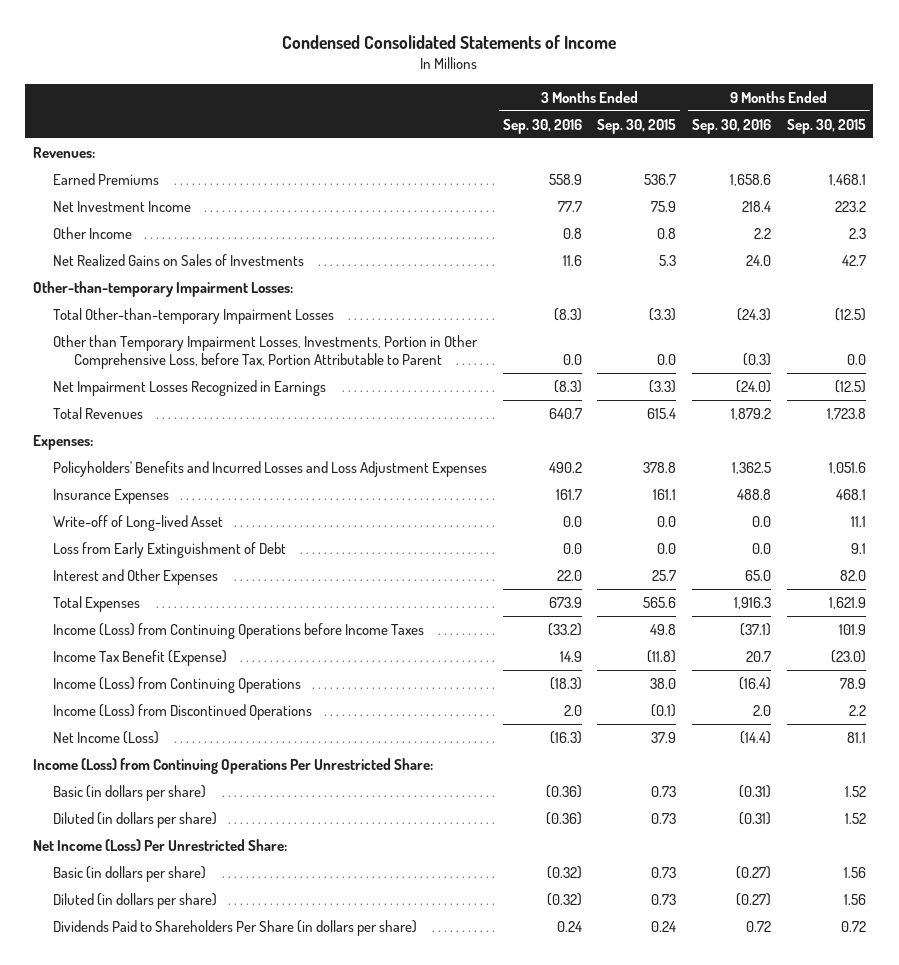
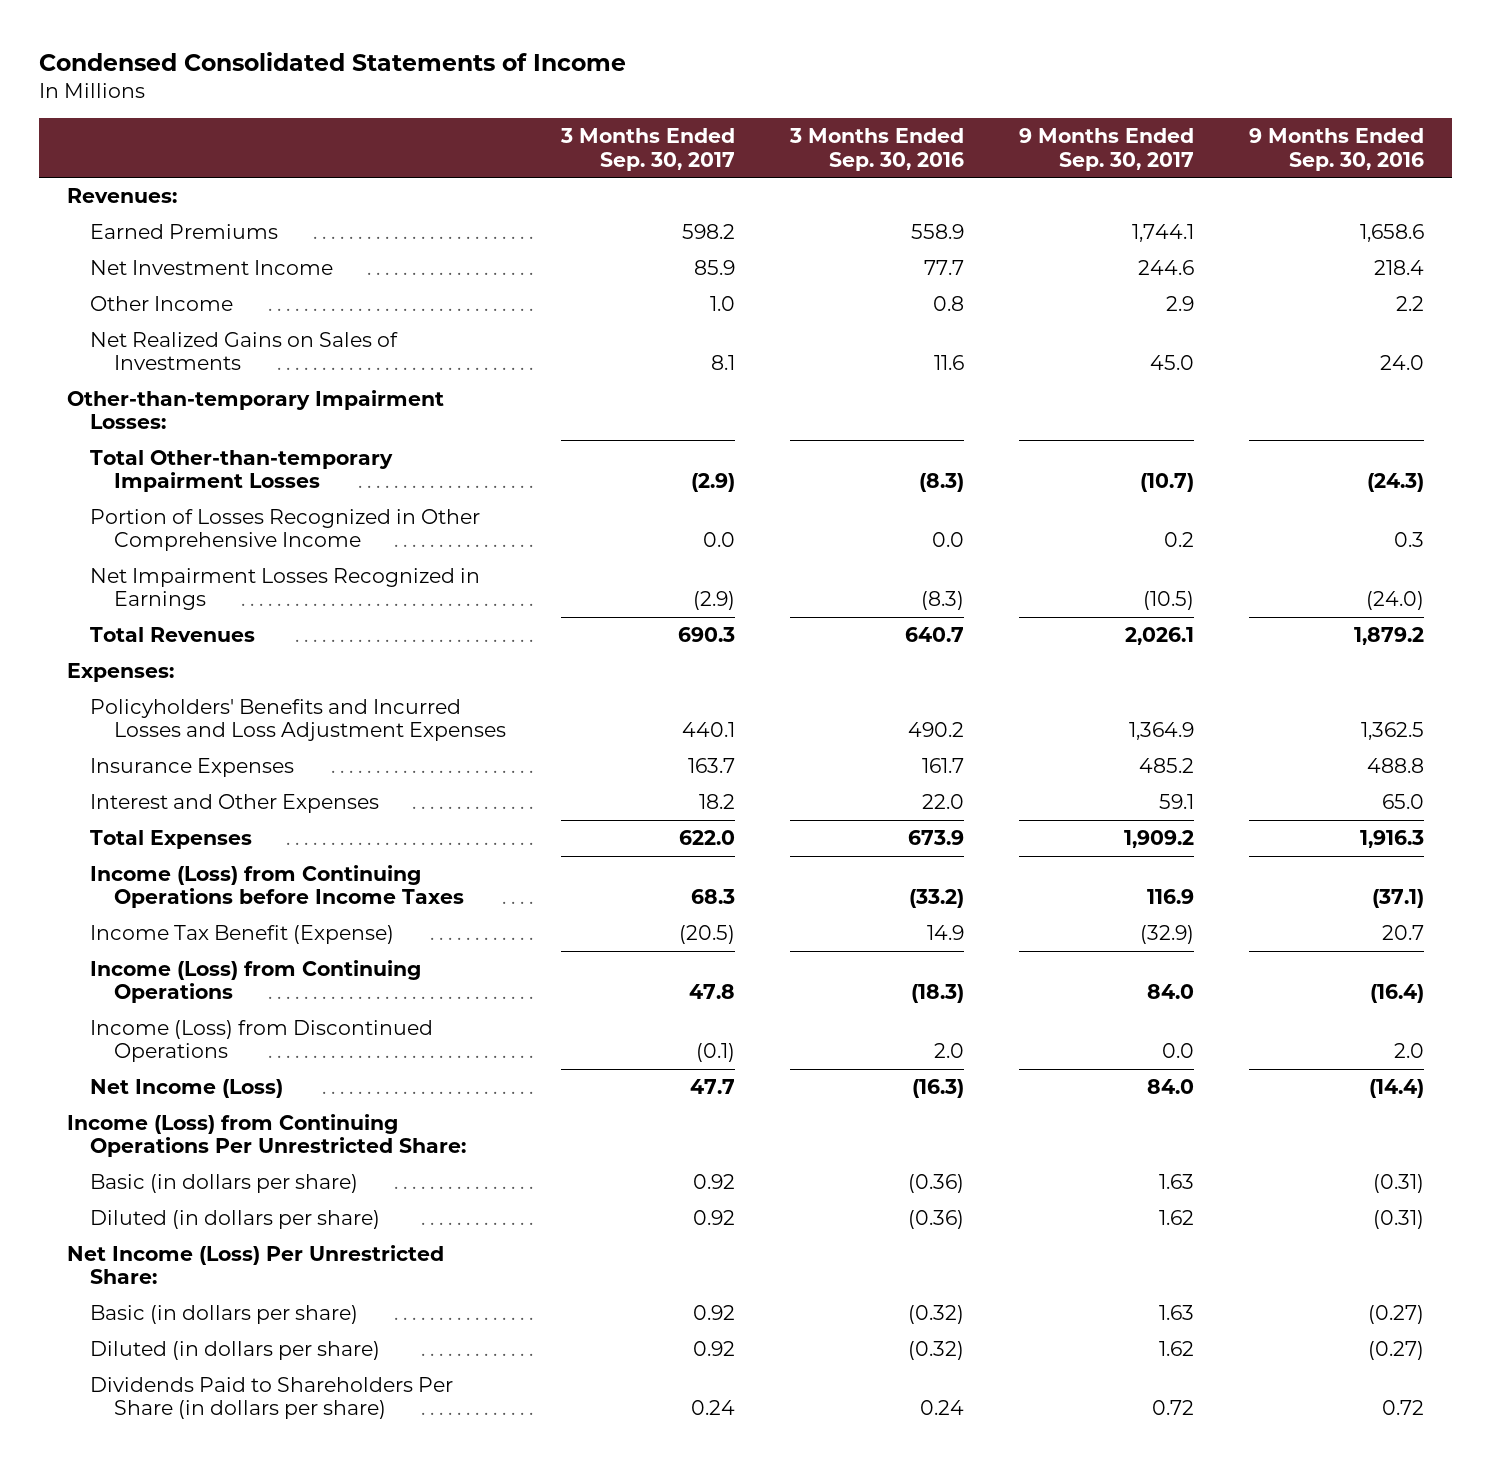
- | 3 Months Ended Sep. 30, 2016 | 3 Months Ended Sep. 30, 2015 | 9 Months Ended Sep. 30, 2016 | 9 Months Ended Sep. 30, 2015
+ | 3 Months Ended Sep. 30, 2017 | 3 Months Ended Sep. 30, 2016 | 9 Months Ended Sep. 30, 2017 | 9 Months Ended Sep. 30, 2016
- Other than Temporary Impairment Losses, Investments, Portion in Other Comprehensive Loss, before Tax, Portion Attributable to Parent | 0.0 | 0.0 | (0.3) | 0.0
+ Portion of Losses Recognized in Other Comprehensive Income | 0.0 | 0.0 | 0.2 | 0.3
- Write-off of Long-lived Asset | 0.0 | 0.0 | 0.0 | 11.1
- Loss from Early Extinguishment of Debt | 0.0 | 0.0 | 0.0 | 9.1

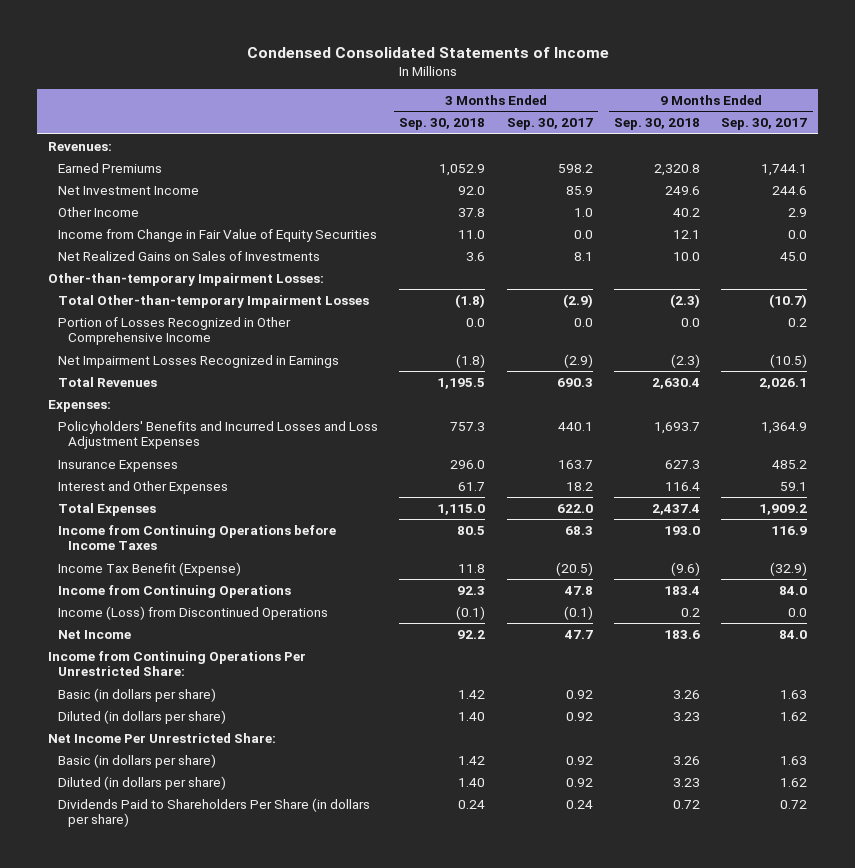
- | 3 Months Ended Sep. 30, 2017 | 3 Months Ended Sep. 30, 2016 | 9 Months Ended Sep. 30, 2017 | 9 Months Ended Sep. 30, 2016
+ | 3 Months Ended Sep. 30, 2018 | 3 Months Ended Sep. 30, 2017 | 9 Months Ended Sep. 30, 2018 | 9 Months Ended Sep. 30, 2017
+ Income from Change in Fair Value of Equity Securities | 11.0 | 0.0 | 12.1 | 0.0
- Income (Loss) from Continuing Operations before Income Taxes | 68.3 | (33.2) | 116.9 | (37.1)
+ Income from Continuing Operations before Income Taxes | 80.5 | 68.3 | 193.0 | 116.9
- Income (Loss) from Continuing Operations | 47.8 | (18.3) | 84.0 | (16.4)
+ Income from Continuing Operations | 92.3 | 47.8 | 183.4 | 84.0
- Net Income (Loss) | 47.7 | (16.3) | 84.0 | (14.4)
- Income (Loss) from Continuing Operations Per Unrestricted Share:
+ Net Income | 92.2 | 47.7 | 183.6 | 84.0
+ Income from Continuing Operations Per Unrestricted Share:
- Net Income (Loss) Per Unrestricted Share:
+ Net Income Per Unrestricted Share:

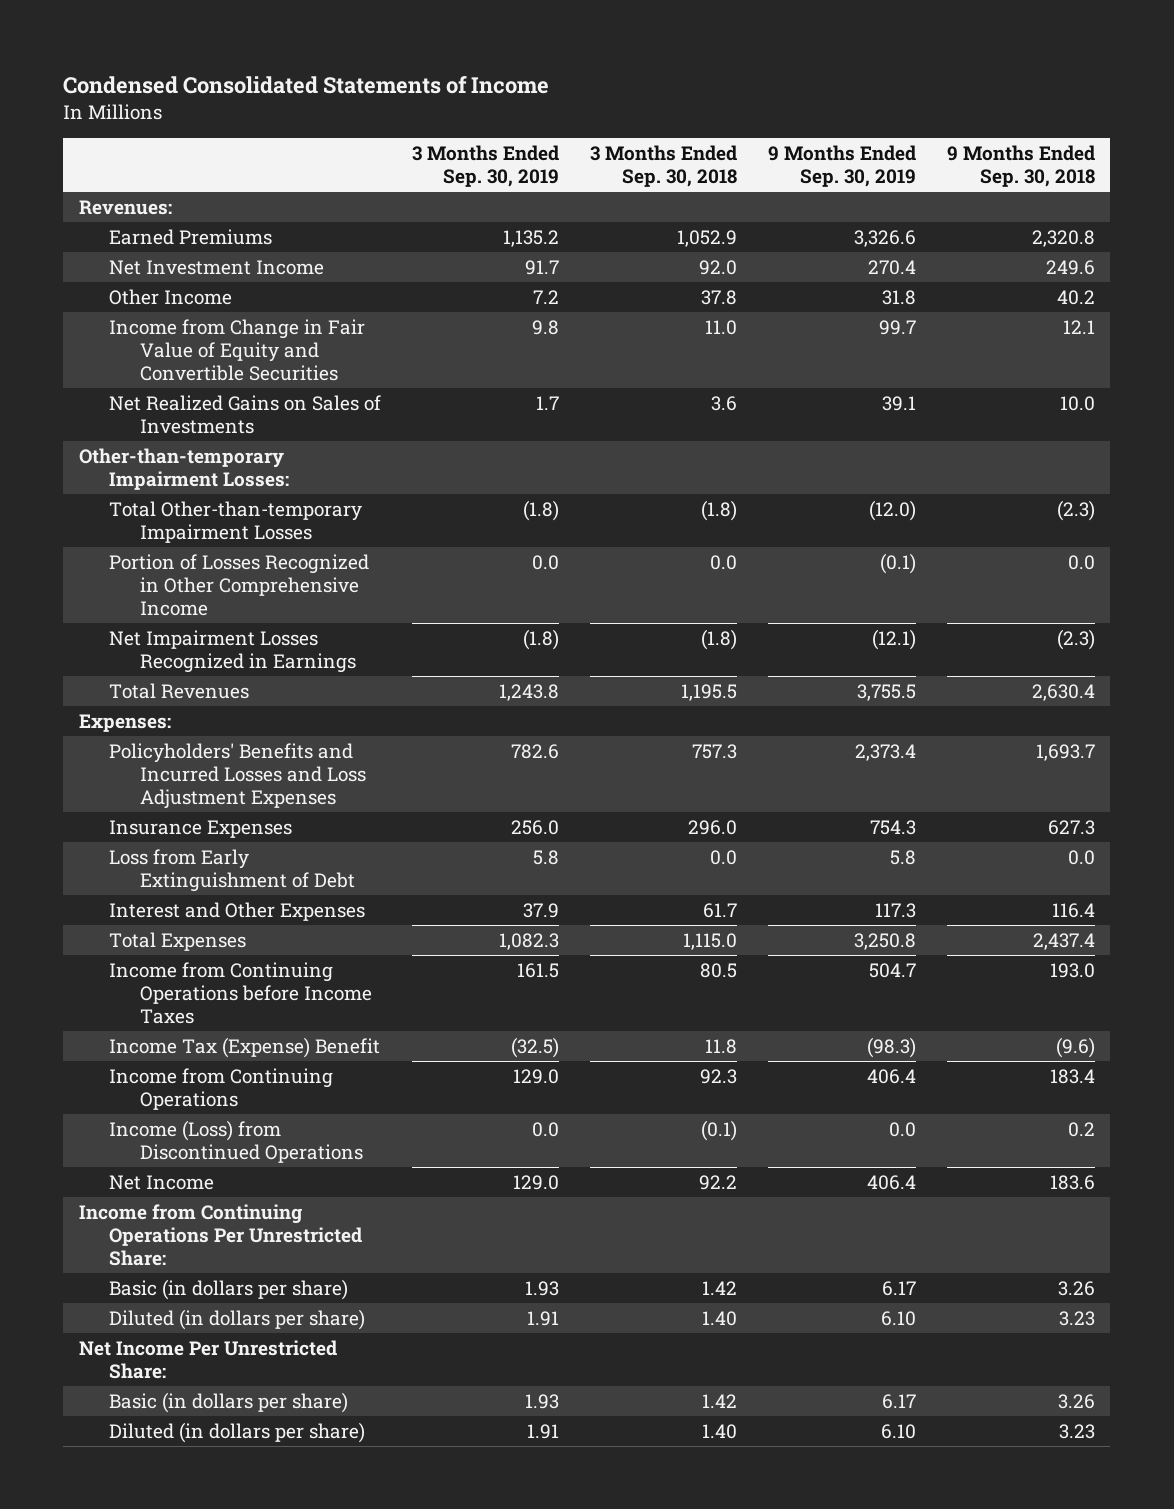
- | 3 Months Ended Sep. 30, 2018 | 3 Months Ended Sep. 30, 2017 | 9 Months Ended Sep. 30, 2018 | 9 Months Ended Sep. 30, 2017
+ | 3 Months Ended Sep. 30, 2019 | 3 Months Ended Sep. 30, 2018 | 9 Months Ended Sep. 30, 2019 | 9 Months Ended Sep. 30, 2018
- Income from Change in Fair Value of Equity Securities | 11.0 | 0.0 | 12.1 | 0.0
+ Income from Change in Fair Value of Equity and Convertible Securities | 9.8 | 11.0 | 99.7 | 12.1
+ Loss from Early Extinguishment of Debt | 5.8 | 0.0 | 5.8 | 0.0
- Income Tax Benefit (Expense) | 11.8 | (20.5) | (9.6) | (32.9)
+ Income Tax (Expense) Benefit | (32.5) | 11.8 | (98.3) | (9.6)
- Dividends Paid to Shareholders Per Share (in dollars per share) | 0.24 | 0.24 | 0.72 | 0.72

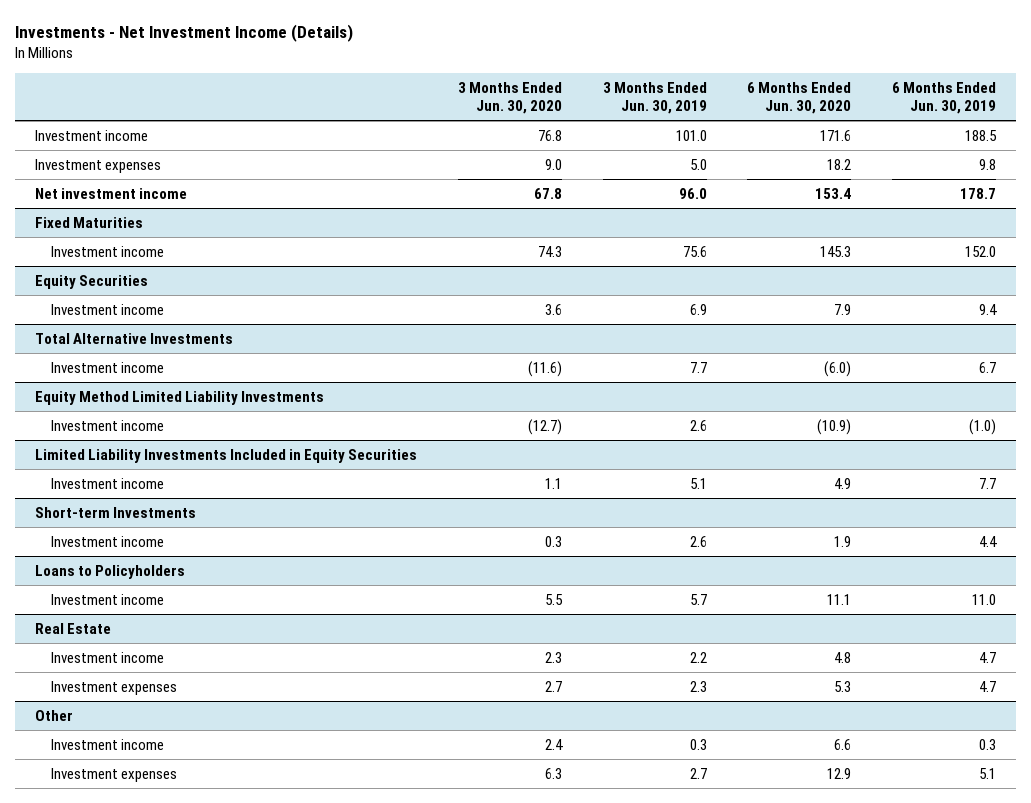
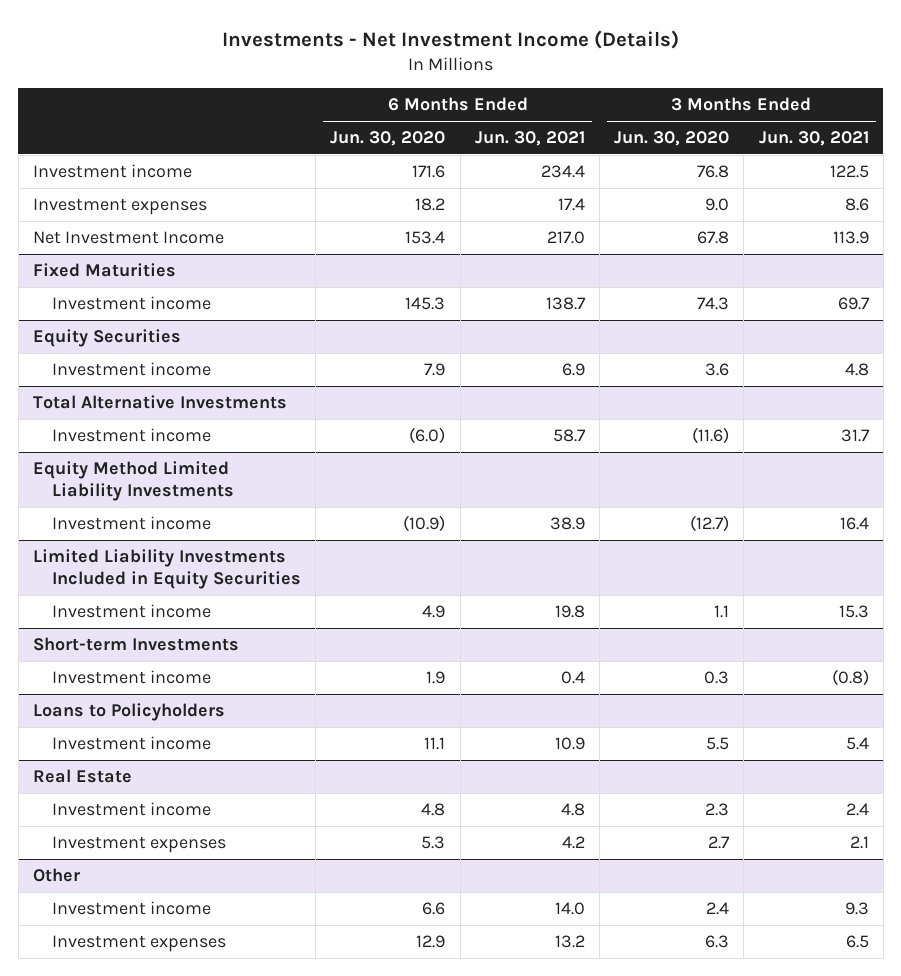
- | 3 Months Ended Jun. 30, 2020 | 3 Months Ended Jun. 30, 2019 | 6 Months Ended Jun. 30, 2020 | 6 Months Ended Jun. 30, 2019
+ | 6 Months Ended Jun. 30, 2020 | 6 Months Ended Jun. 30, 2021 | 3 Months Ended Jun. 30, 2020 | 3 Months Ended Jun. 30, 2021
- Net investment income | 67.8 | 96.0 | 153.4 | 178.7
+ Net Investment Income | 153.4 | 217.0 | 67.8 | 113.9

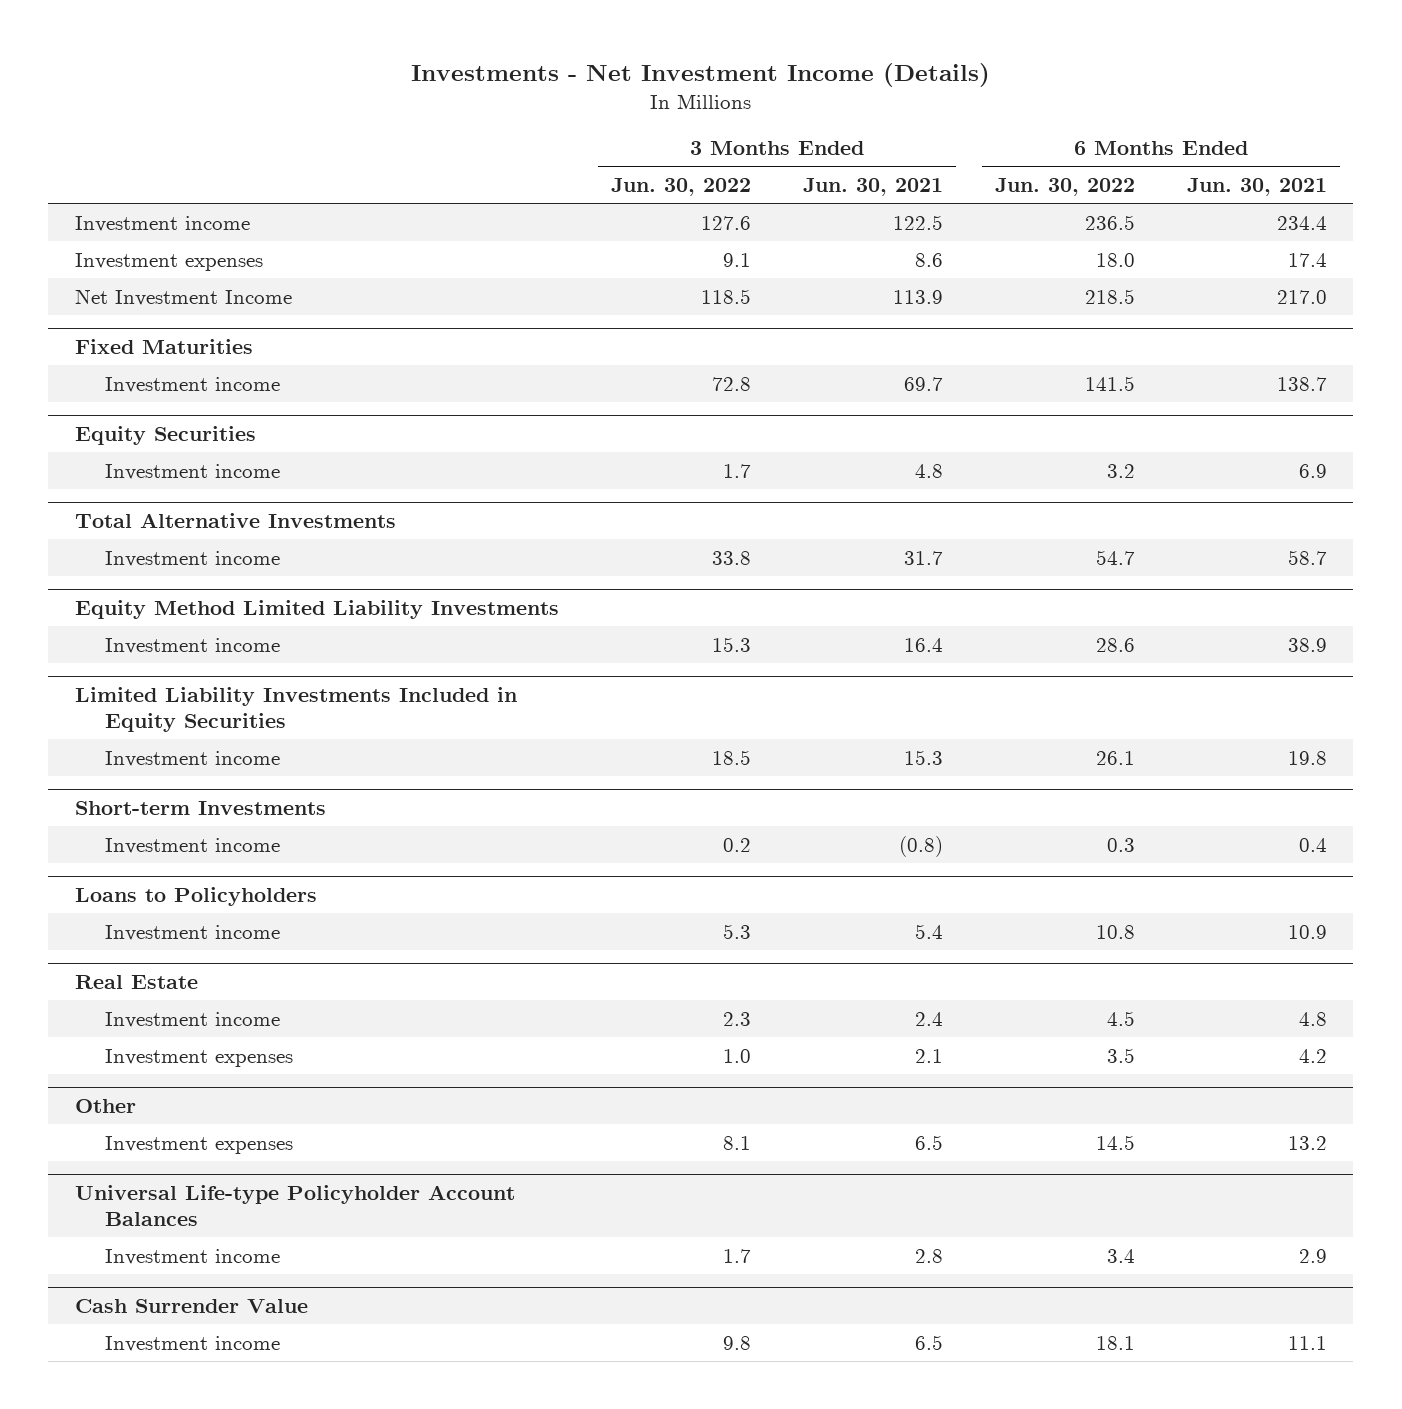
- | 6 Months Ended Jun. 30, 2020 | 6 Months Ended Jun. 30, 2021 | 3 Months Ended Jun. 30, 2020 | 3 Months Ended Jun. 30, 2021
+ | 3 Months Ended Jun. 30, 2022 | 3 Months Ended Jun. 30, 2021 | 6 Months Ended Jun. 30, 2022 | 6 Months Ended Jun. 30, 2021
@ Other
- Investment income | 6.6 | 14.0 | 2.4 | 9.3
+ Universal Life-type Policyholder Account Balances
+ Investment income | 1.7 | 2.8 | 3.4 | 2.9
+ Cash Surrender Value
+ Investment income | 9.8 | 6.5 | 18.1 | 11.1

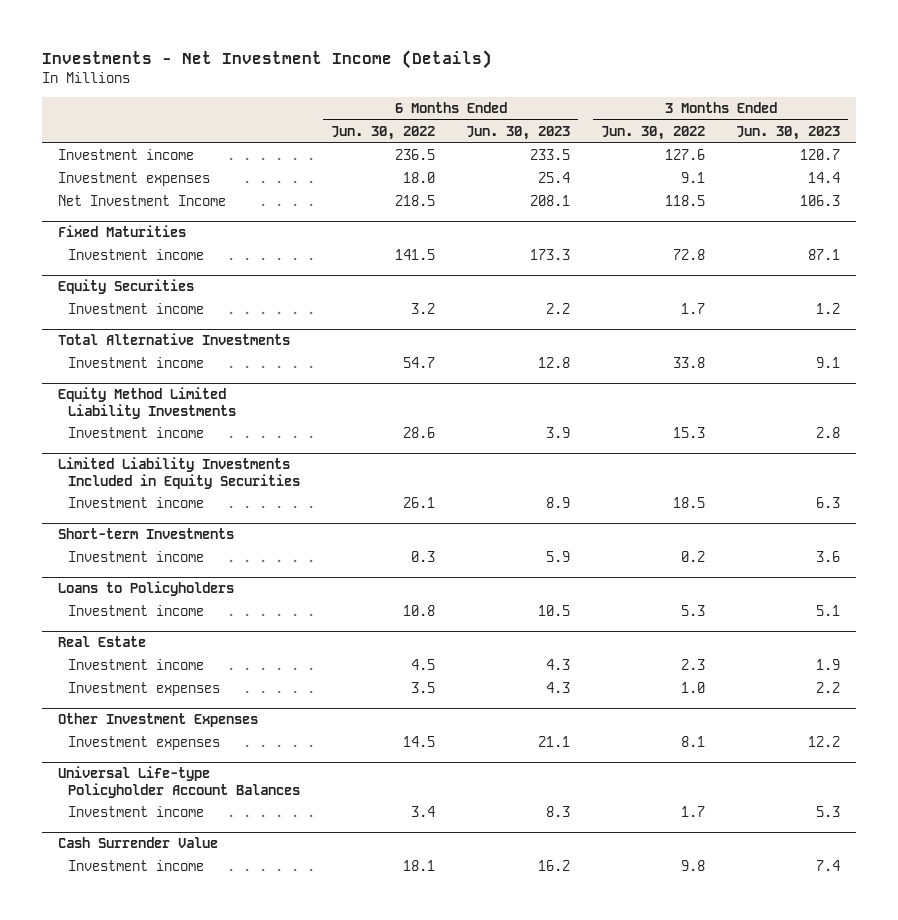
- | 3 Months Ended Jun. 30, 2022 | 3 Months Ended Jun. 30, 2021 | 6 Months Ended Jun. 30, 2022 | 6 Months Ended Jun. 30, 2021
+ | 6 Months Ended Jun. 30, 2022 | 6 Months Ended Jun. 30, 2023 | 3 Months Ended Jun. 30, 2022 | 3 Months Ended Jun. 30, 2023
- Other
+ Other Investment Expenses

